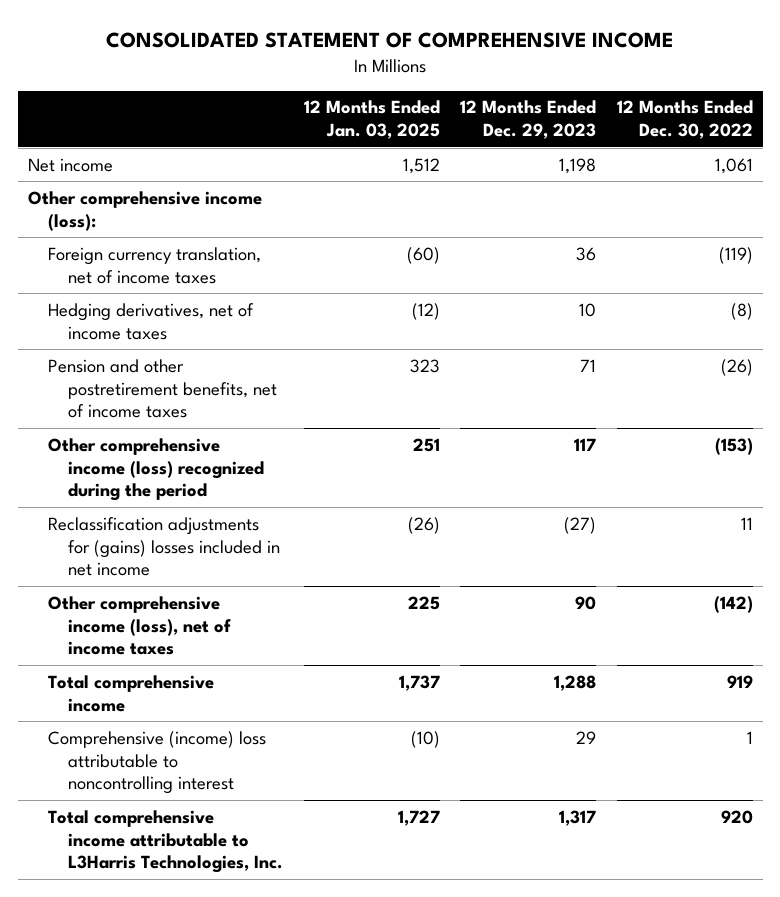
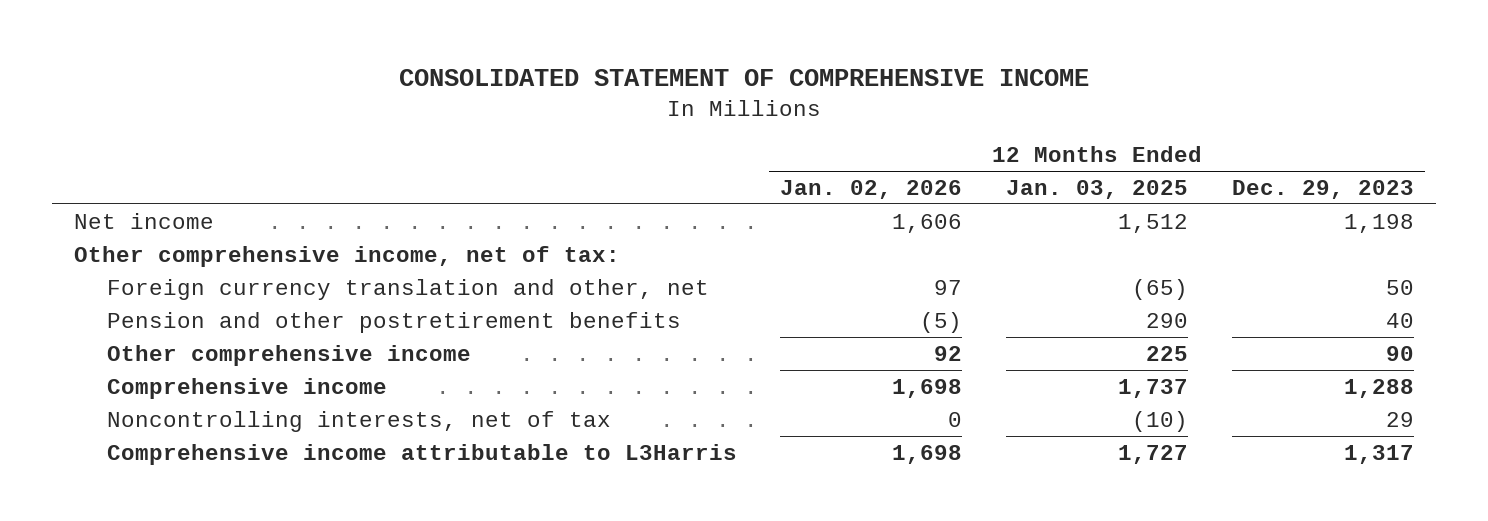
- | 12 Months Ended Jan. 03, 2025 | 12 Months Ended Dec. 29, 2023 | 12 Months Ended Dec. 30, 2022
+ | 12 Months Ended Jan. 02, 2026 | 12 Months Ended Jan. 03, 2025 | 12 Months Ended Dec. 29, 2023
- Other comprehensive income (loss):
- Foreign currency translation, net of income taxes | (60) | 36 | (119)
- Hedging derivatives, net of income taxes | (12) | 10 | (8)
- Pension and other postretirement benefits, net of income taxes | 323 | 71 | (26)
- Other comprehensive income (loss) recognized during the period | 251 | 117 | (153)
- Reclassification adjustments for (gains) losses included in net income | (26) | (27) | 11
- Other comprehensive income (loss), net of income taxes | 225 | 90 | (142)
- Total comprehensive income | 1,737 | 1,288 | 919
- Comprehensive (income) loss attributable to noncontrolling interest | (10) | 29 | 1
- Total comprehensive income attributable to L3Harris Technologies, Inc. | 1,727 | 1,317 | 920
+ Other comprehensive income, net of tax:
+ Foreign currency translation and other, net | 97 | (65) | 50
+ Pension and other postretirement benefits | (5) | 290 | 40
+ Other comprehensive income | 92 | 225 | 90
+ Comprehensive income | 1,698 | 1,737 | 1,288
+ Noncontrolling interests, net of tax | 0 | (10) | 29
+ Comprehensive income attributable to L3Harris | 1,698 | 1,727 | 1,317

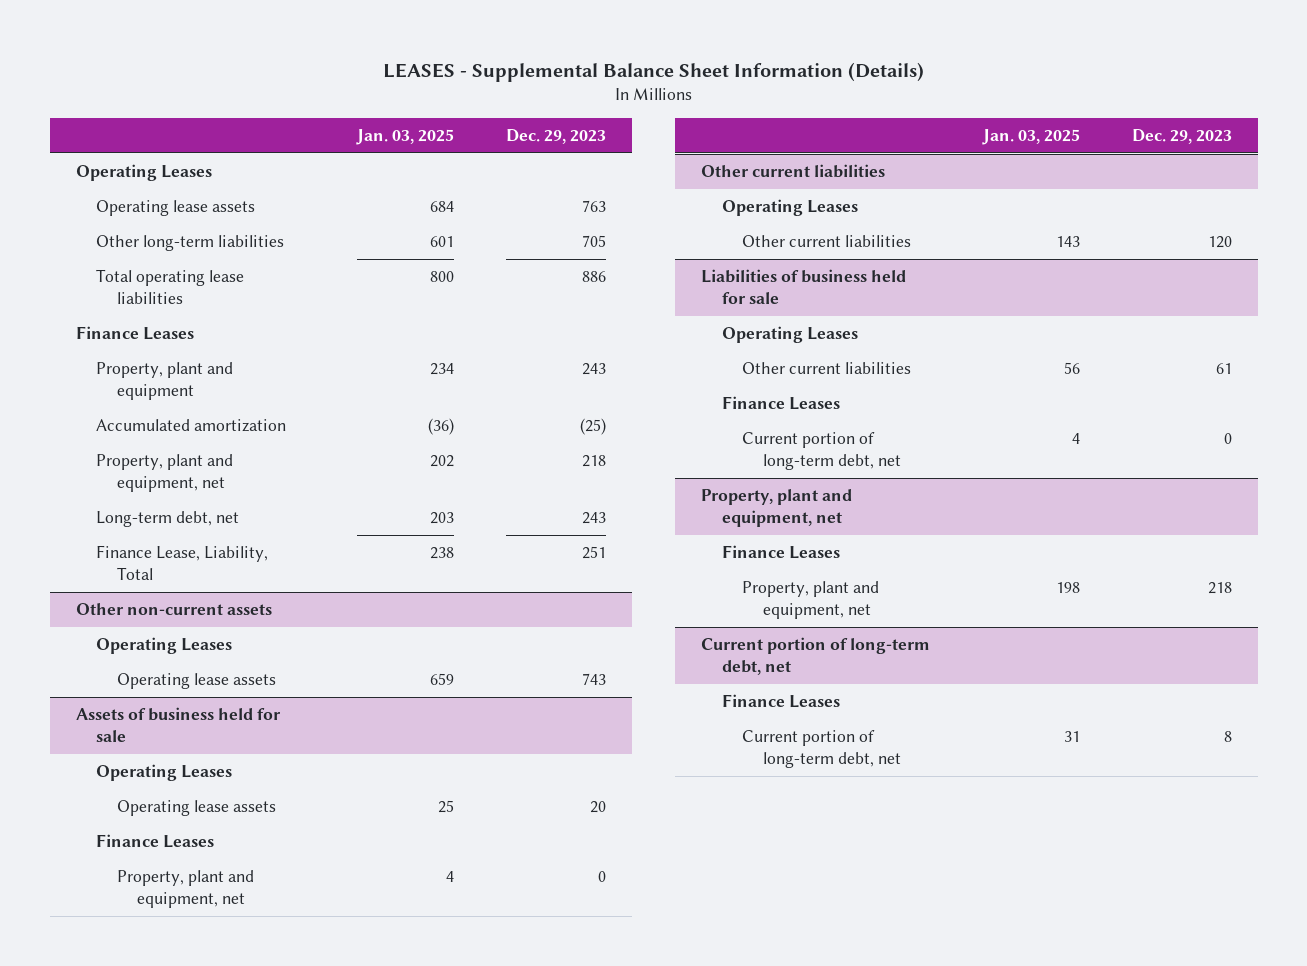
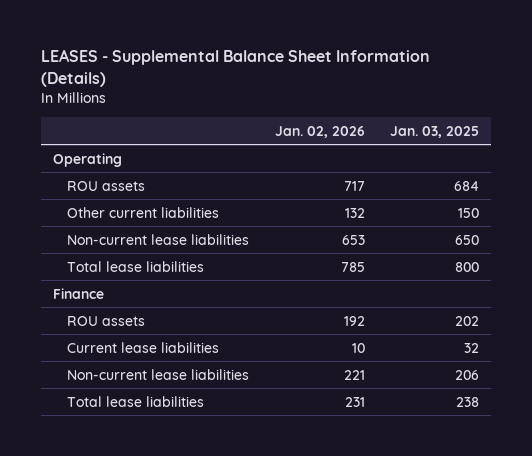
- | Jan. 03, 2025 | Dec. 29, 2023
+ | Jan. 02, 2026 | Jan. 03, 2025
- Operating Leases
- Operating lease assets | 684 | 763
- Other long-term liabilities | 601 | 705
- Total operating lease liabilities | 800 | 886
- Finance Leases
- Property, plant and equipment | 234 | 243
- Accumulated amortization | (36) | (25)
- Property, plant and equipment, net | 202 | 218
- Long-term debt, net | 203 | 243
- Finance Lease, Liability, Total | 238 | 251
- Other non-current assets
- Operating Leases
- Operating lease assets | 659 | 743
- Assets of business held for sale
- Operating Leases
- Operating lease assets | 25 | 20
- Finance Leases
- Property, plant and equipment, net | 4 | 0
- Other current liabilities
- Operating Leases
- Other current liabilities | 143 | 120
- Liabilities of business held for sale
- Operating Leases
- Other current liabilities | 56 | 61
- Finance Leases
- Current portion of long-term debt, net | 4 | 0
- Property, plant and equipment, net
- Finance Leases
- Property, plant and equipment, net | 198 | 218
- Current portion of long-term debt, net
- Finance Leases
- Current portion of long-term debt, net | 31 | 8
+ Operating
+ ROU assets | 717 | 684
+ Other current liabilities | 132 | 150
+ Non-current lease liabilities | 653 | 650
+ Total lease liabilities | 785 | 800
+ Finance
+ ROU assets | 192 | 202
+ Current lease liabilities | 10 | 32
+ Non-current lease liabilities | 221 | 206
+ Total lease liabilities | 231 | 238

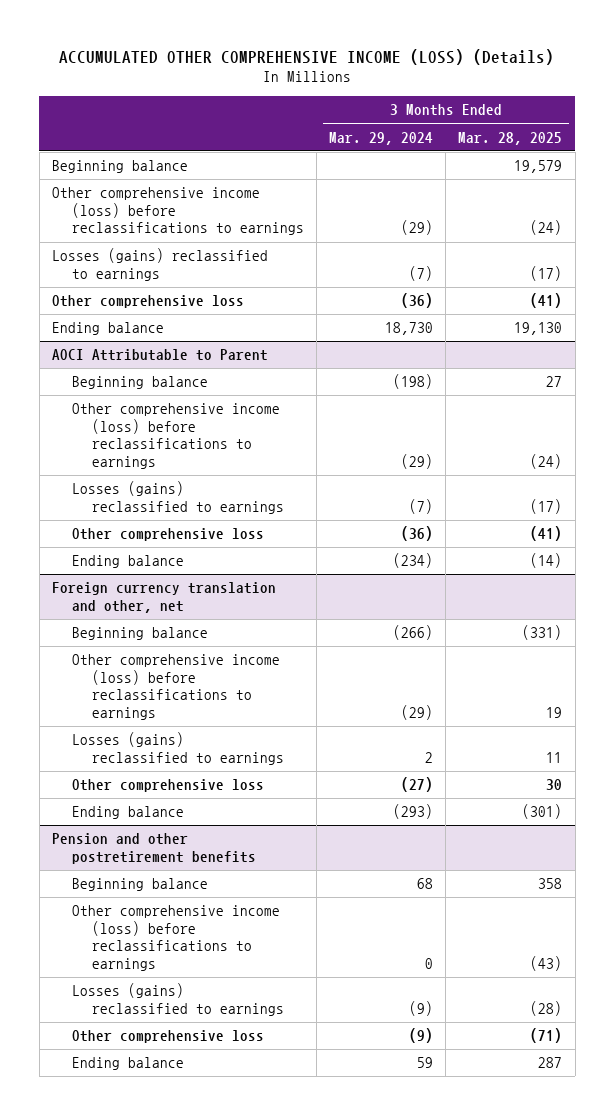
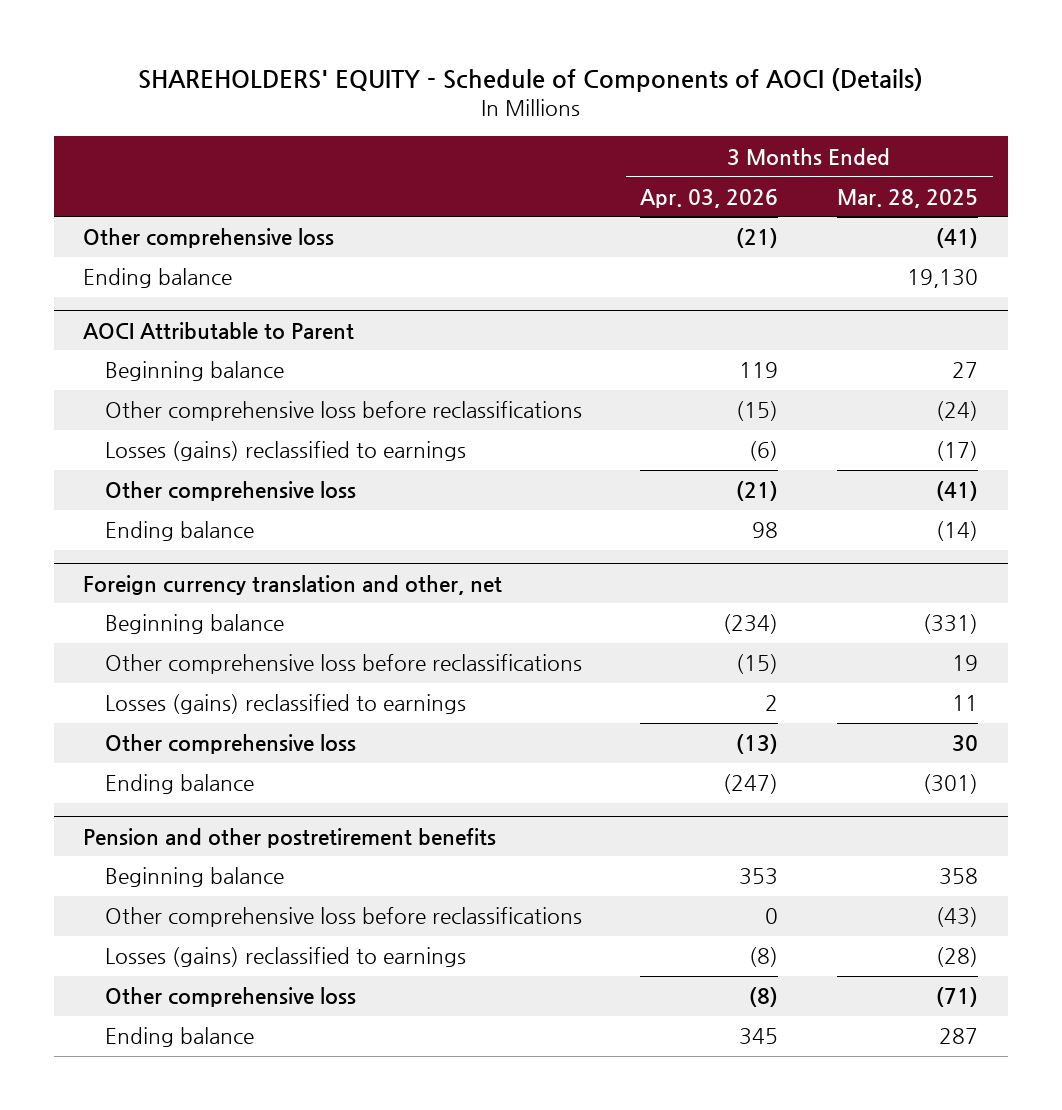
- ACCUMULATED OTHER COMPREHENSIVE INCOME (LOSS) (Details)
+ SHAREHOLDERS' EQUITY - Schedule of Components of AOCI (Details)
- | 3 Months Ended Mar. 29, 2024 | 3 Months Ended Mar. 28, 2025
+ | 3 Months Ended Apr. 03, 2026 | 3 Months Ended Mar. 28, 2025
- Beginning balance | | 19,579
- Other comprehensive income (loss) before reclassifications to earnings | (29) | (24)
- Losses (gains) reclassified to earnings | (7) | (17)
@ AOCI Attributable to Parent
- Other comprehensive income (loss) before reclassifications to earnings | (29) | (24)
+ Other comprehensive loss before reclassifications | (15) | (24)
@ Foreign currency translation and other, net
- Other comprehensive income (loss) before reclassifications to earnings | (29) | 19
+ Other comprehensive loss before reclassifications | (15) | 19
@ Pension and other postretirement benefits
- Other comprehensive income (loss) before reclassifications to earnings | 0 | (43)
+ Other comprehensive loss before reclassifications | 0 | (43)

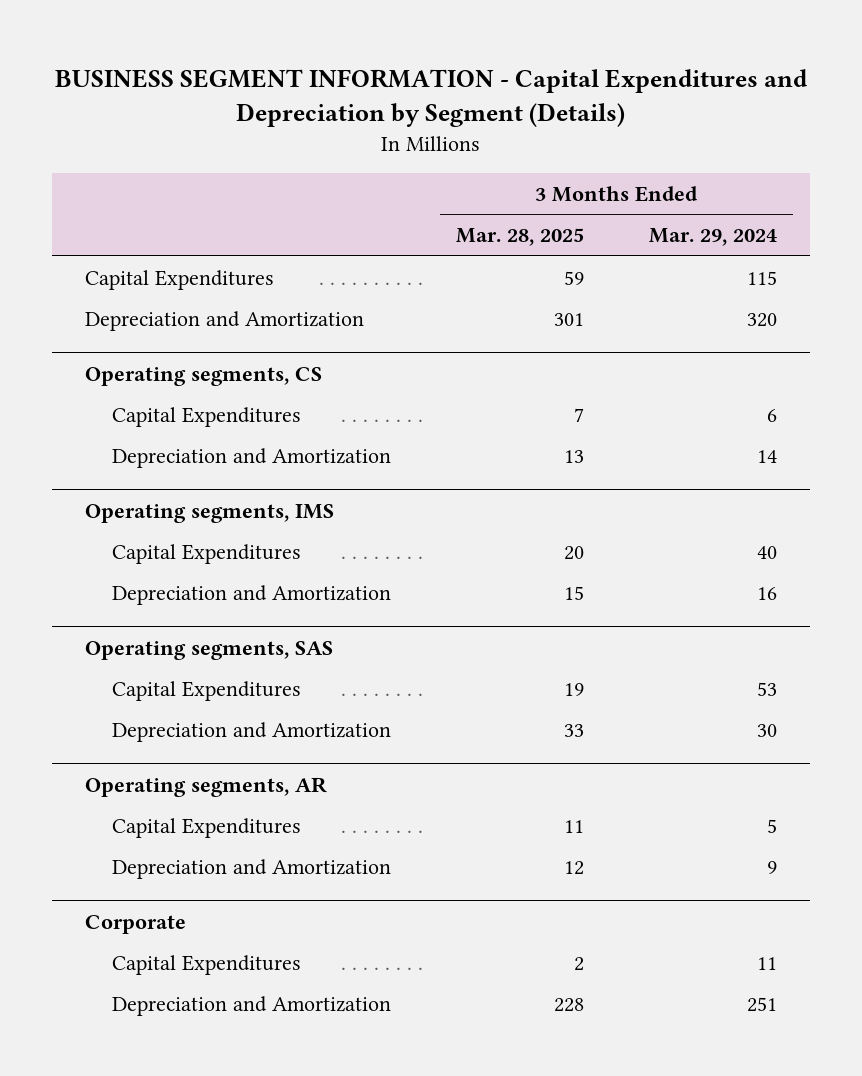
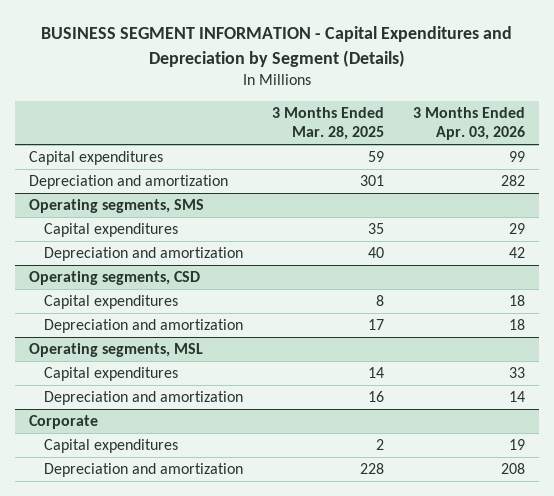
- | 3 Months Ended Mar. 28, 2025 | 3 Months Ended Mar. 29, 2024
+ | 3 Months Ended Mar. 28, 2025 | 3 Months Ended Apr. 03, 2026
- Capital Expenditures | 59 | 115
- Depreciation and Amortization | 301 | 320
- Operating segments, CS
- Capital Expenditures | 7 | 6
- Depreciation and Amortization | 13 | 14
- Operating segments, IMS
- Capital Expenditures | 20 | 40
- Depreciation and Amortization | 15 | 16
- Operating segments, SAS
- Capital Expenditures | 19 | 53
- Depreciation and Amortization | 33 | 30
- Operating segments, AR
- Capital Expenditures | 11 | 5
- Depreciation and Amortization | 12 | 9
+ Capital expenditures | 59 | 99
+ Depreciation and amortization | 301 | 282
+ Operating segments, SMS
+ Capital expenditures | 35 | 29
+ Depreciation and amortization | 40 | 42
+ Operating segments, CSD
+ Capital expenditures | 8 | 18
+ Depreciation and amortization | 17 | 18
+ Operating segments, MSL
+ Capital expenditures | 14 | 33
+ Depreciation and amortization | 16 | 14
@ Corporate
- Capital Expenditures | 2 | 11
- Depreciation and Amortization | 228 | 251
+ Capital expenditures | 2 | 19
+ Depreciation and amortization | 228 | 208

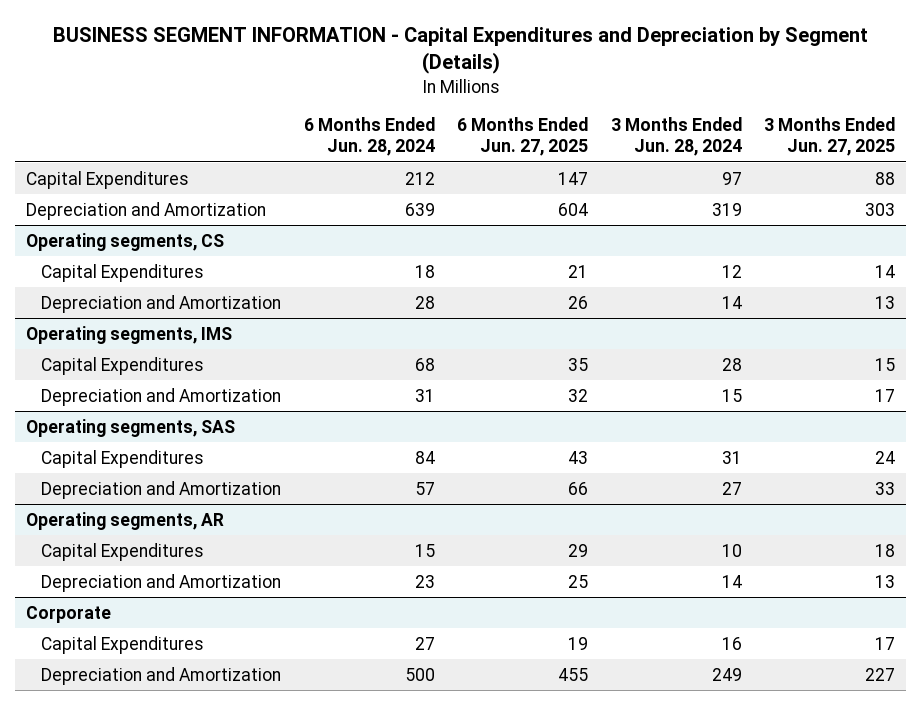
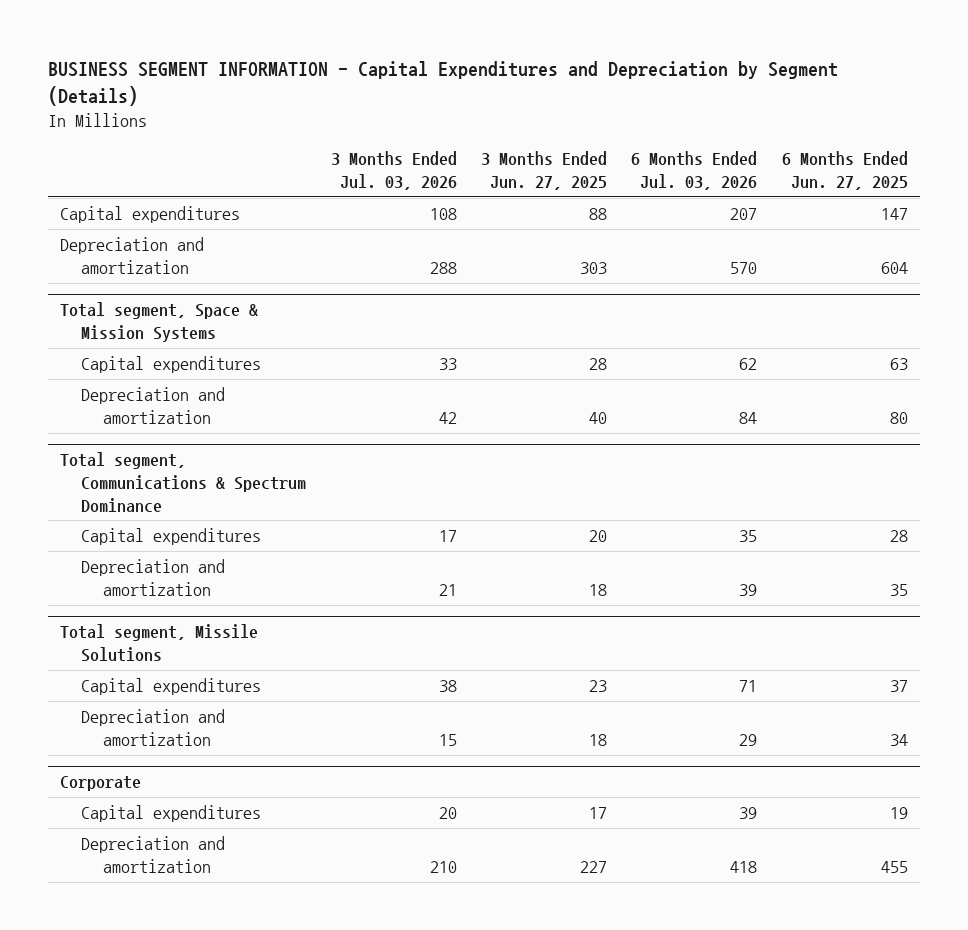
- | 6 Months Ended Jun. 28, 2024 | 6 Months Ended Jun. 27, 2025 | 3 Months Ended Jun. 28, 2024 | 3 Months Ended Jun. 27, 2025
+ | 3 Months Ended Jul. 03, 2026 | 3 Months Ended Jun. 27, 2025 | 6 Months Ended Jul. 03, 2026 | 6 Months Ended Jun. 27, 2025
- Capital Expenditures | 212 | 147 | 97 | 88
- Depreciation and Amortization | 639 | 604 | 319 | 303
- Operating segments, CS
- Capital Expenditures | 18 | 21 | 12 | 14
- Depreciation and Amortization | 28 | 26 | 14 | 13
- Operating segments, IMS
- Capital Expenditures | 68 | 35 | 28 | 15
- Depreciation and Amortization | 31 | 32 | 15 | 17
- Operating segments, SAS
- Capital Expenditures | 84 | 43 | 31 | 24
- Depreciation and Amortization | 57 | 66 | 27 | 33
- Operating segments, AR
- Capital Expenditures | 15 | 29 | 10 | 18
- Depreciation and Amortization | 23 | 25 | 14 | 13
+ Capital expenditures | 108 | 88 | 207 | 147
+ Depreciation and amortization | 288 | 303 | 570 | 604
+ Total segment, Space & Mission Systems
+ Capital expenditures | 33 | 28 | 62 | 63
+ Depreciation and amortization | 42 | 40 | 84 | 80
+ Total segment, Communications & Spectrum Dominance
+ Capital expenditures | 17 | 20 | 35 | 28
+ Depreciation and amortization | 21 | 18 | 39 | 35
+ Total segment, Missile Solutions
+ Capital expenditures | 38 | 23 | 71 | 37
+ Depreciation and amortization | 15 | 18 | 29 | 34
@ Corporate
- Capital Expenditures | 27 | 19 | 16 | 17
- Depreciation and Amortization | 500 | 455 | 249 | 227
+ Capital expenditures | 20 | 17 | 39 | 19
+ Depreciation and amortization | 210 | 227 | 418 | 455

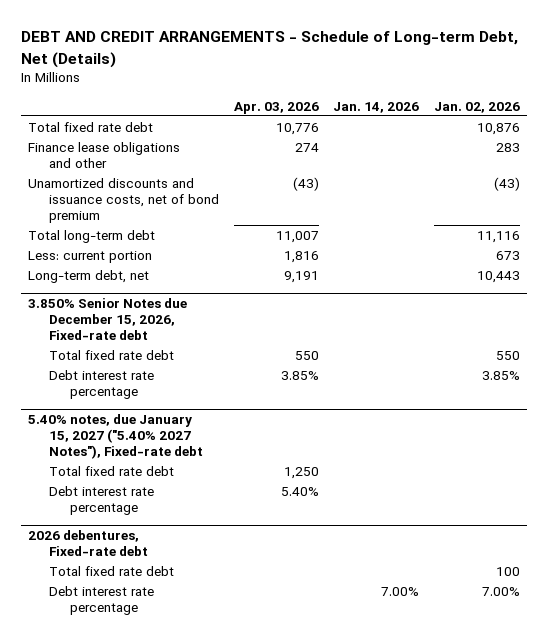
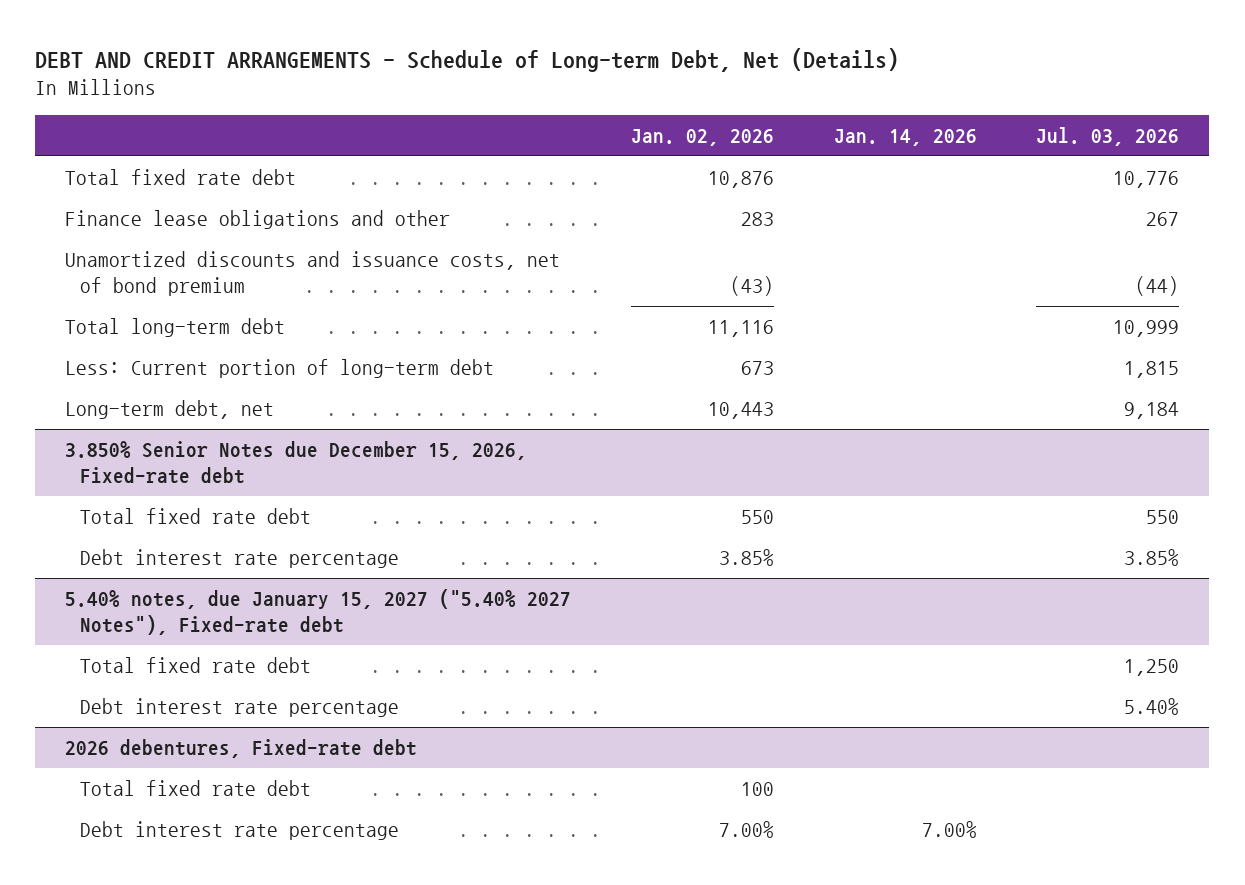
- | Apr. 03, 2026 | Jan. 14, 2026 | Jan. 02, 2026
+ | Jan. 02, 2026 | Jan. 14, 2026 | Jul. 03, 2026
- Less: current portion | 1,816 | | 673
+ Less: Current portion of long-term debt | 673 | | 1,815

